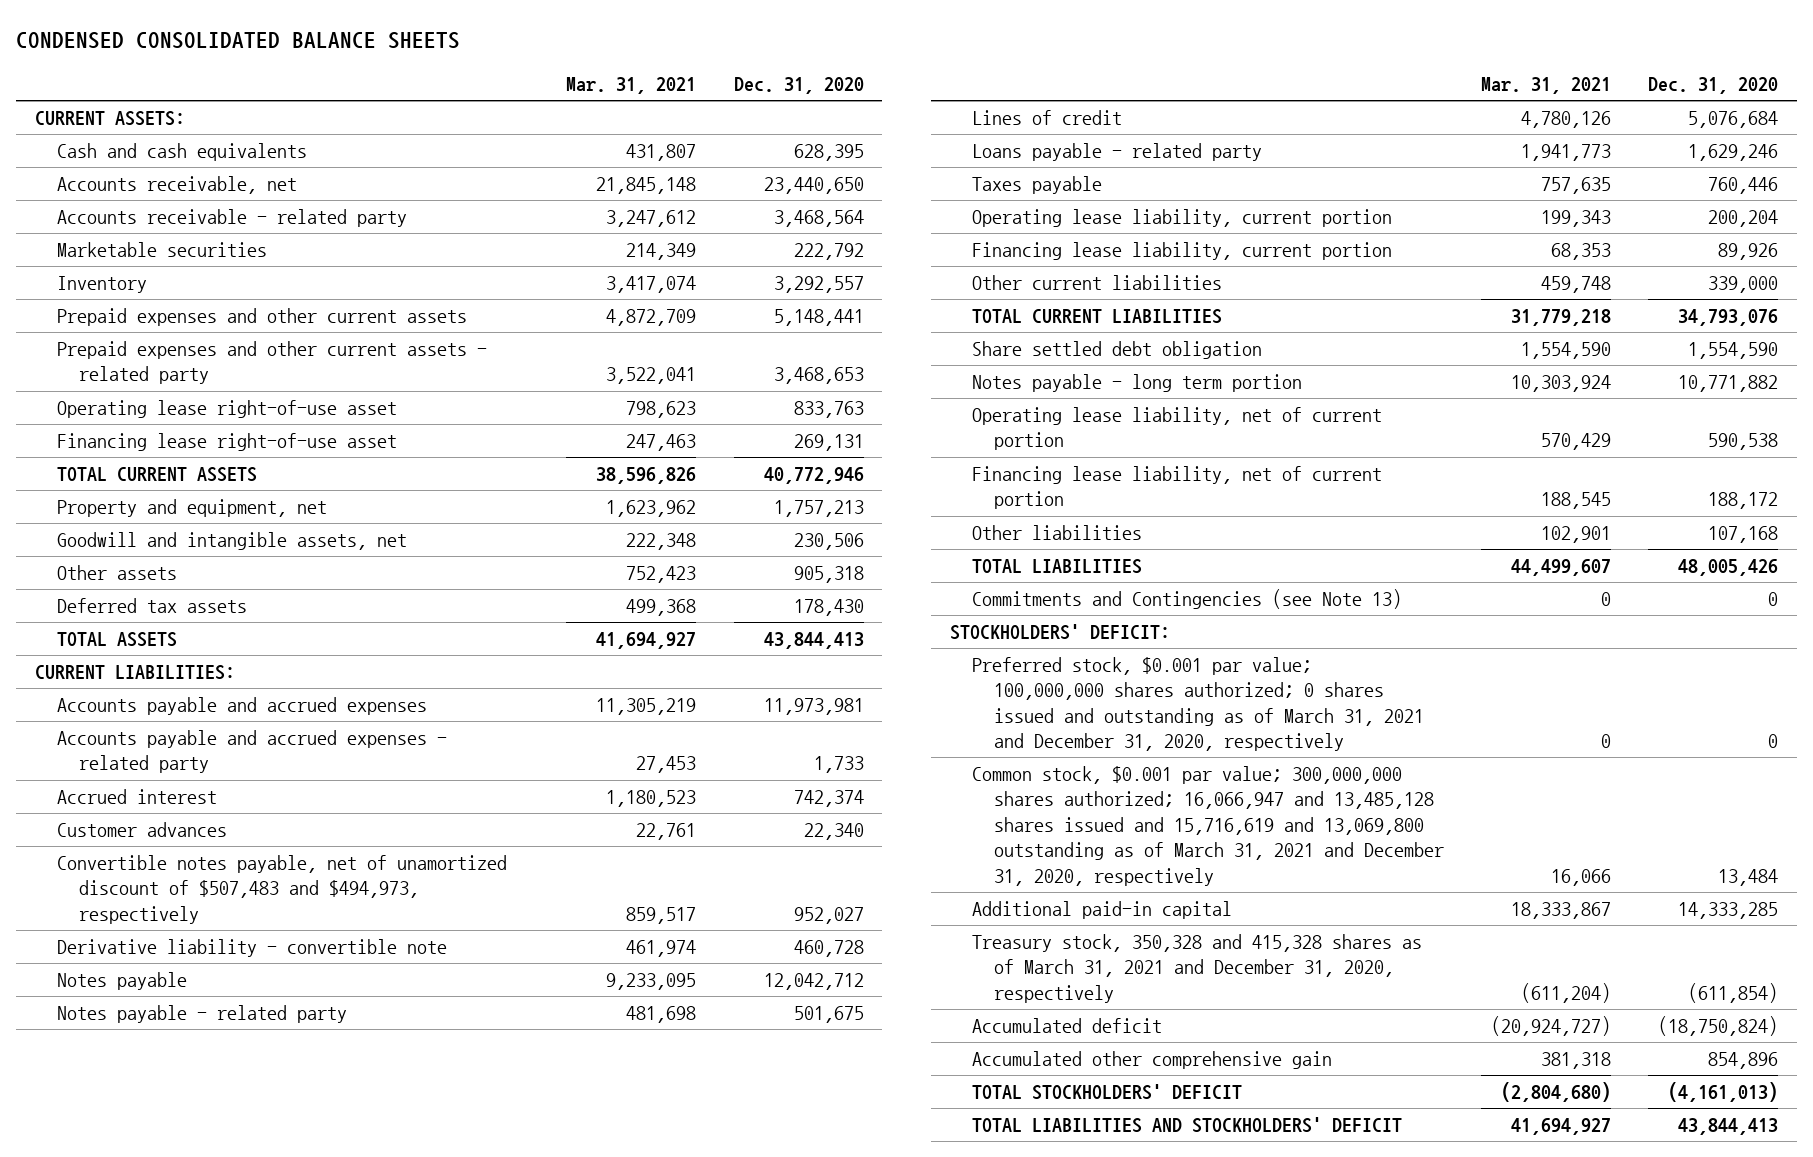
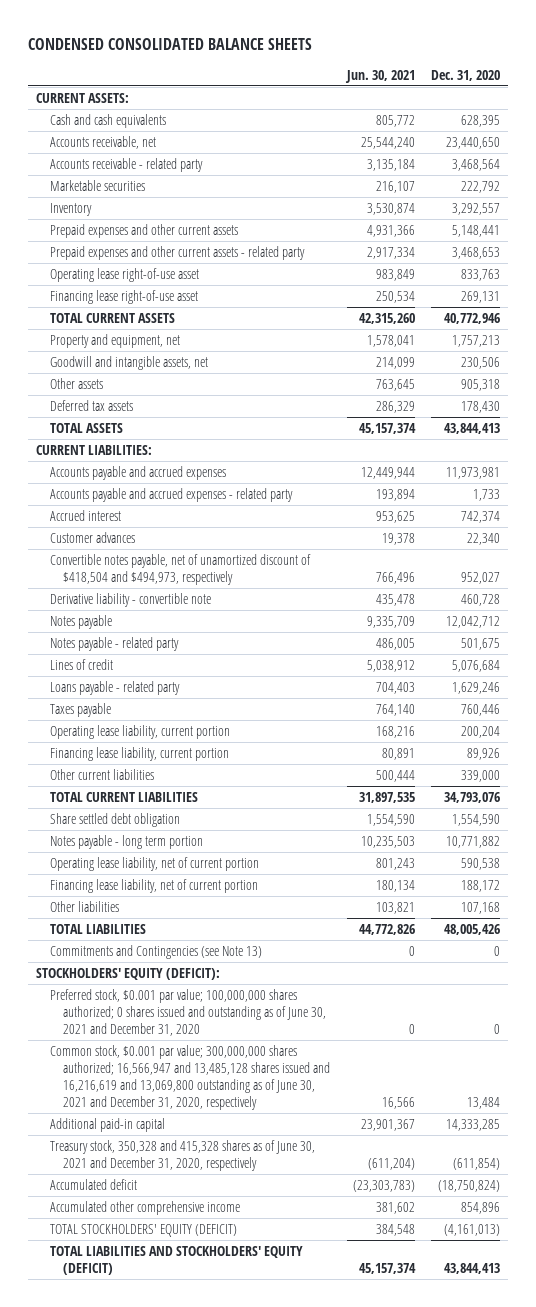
- | Mar. 31, 2021 | Dec. 31, 2020
+ | Jun. 30, 2021 | Dec. 31, 2020
- Convertible notes payable, net of unamortized discount of $507,483 and $494,973, respectively | 859,517 | 952,027
+ Convertible notes payable, net of unamortized discount of $418,504 and $494,973, respectively | 766,496 | 952,027
- STOCKHOLDERS' DEFICIT:
- Preferred stock, $0.001 par value; 100,000,000 shares authorized; 0 shares issued and outstanding as of March 31, 2021 and December 31, 2020, respectively | 0 | 0
- Common stock, $0.001 par value; 300,000,000 shares authorized; 16,066,947 and 13,485,128 shares issued and 15,716,619 and 13,069,800 outstanding as of March 31, 2021 and December 31, 2020, respectively | 16,066 | 13,484
+ STOCKHOLDERS' EQUITY (DEFICIT):
+ Preferred stock, $0.001 par value; 100,000,000 shares authorized; 0 shares issued and outstanding as of June 30, 2021 and December 31, 2020 | 0 | 0
+ Common stock, $0.001 par value; 300,000,000 shares authorized; 16,566,947 and 13,485,128 shares issued and 16,216,619 and 13,069,800 outstanding as of June 30, 2021 and December 31, 2020, respectively | 16,566 | 13,484
- Treasury stock, 350,328 and 415,328 shares as of March 31, 2021 and December 31, 2020, respectively | (611,204) | (611,854)
+ Treasury stock, 350,328 and 415,328 shares as of June 30, 2021 and December 31, 2020, respectively | (611,204) | (611,854)
- Accumulated other comprehensive gain | 381,318 | 854,896
- TOTAL STOCKHOLDERS' DEFICIT | (2,804,680) | (4,161,013)
- TOTAL LIABILITIES AND STOCKHOLDERS' DEFICIT | 41,694,927 | 43,844,413
+ Accumulated other comprehensive income | 381,602 | 854,896
+ TOTAL STOCKHOLDERS' EQUITY (DEFICIT) | 384,548 | (4,161,013)
+ TOTAL LIABILITIES AND STOCKHOLDERS' EQUITY (DEFICIT) | 45,157,374 | 43,844,413

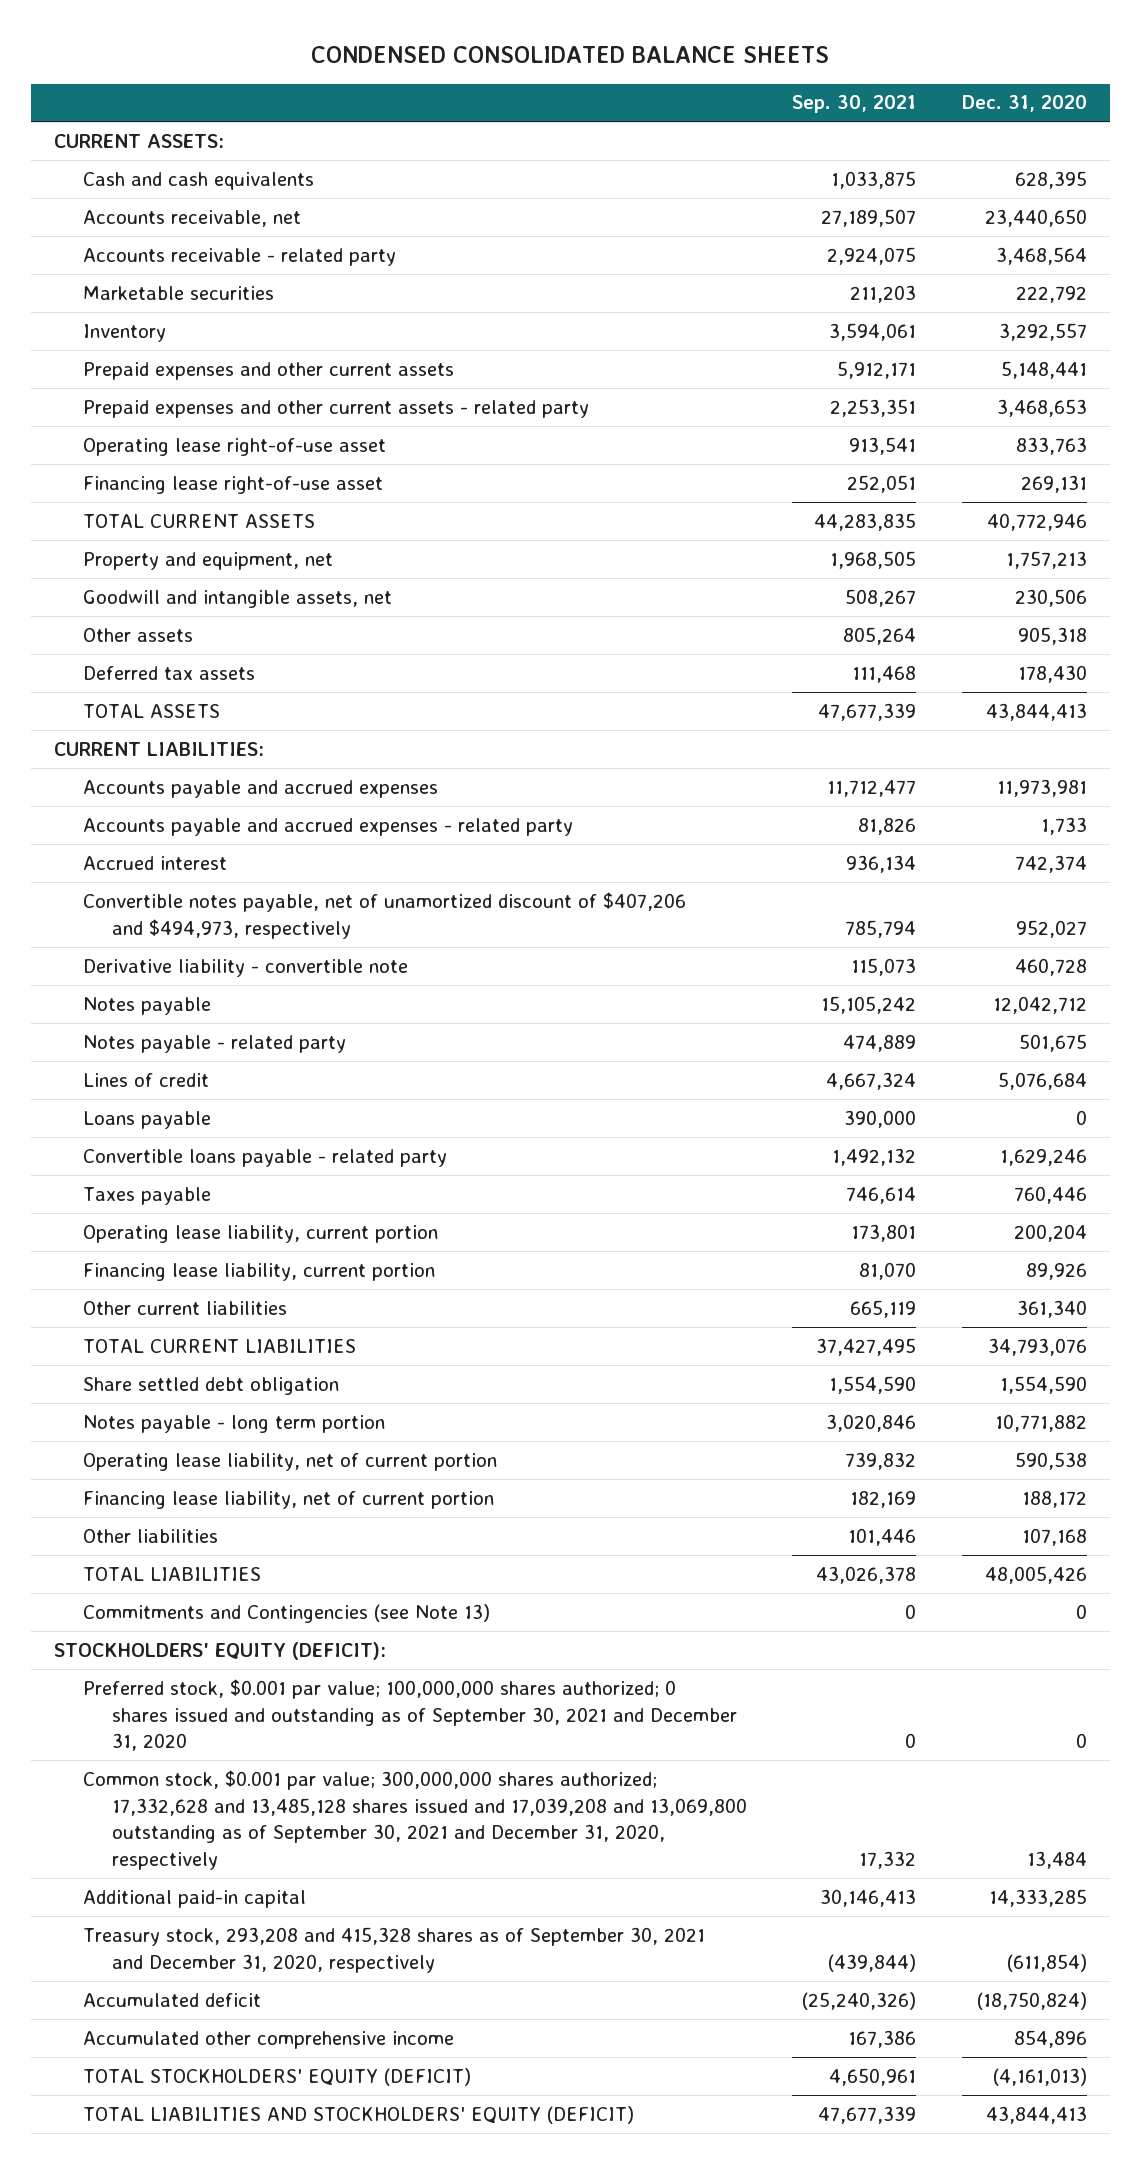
- | Jun. 30, 2021 | Dec. 31, 2020
+ | Sep. 30, 2021 | Dec. 31, 2020
- Customer advances | 19,378 | 22,340
- Convertible notes payable, net of unamortized discount of $418,504 and $494,973, respectively | 766,496 | 952,027
+ Convertible notes payable, net of unamortized discount of $407,206 and $494,973, respectively | 785,794 | 952,027
- Loans payable - related party | 704,403 | 1,629,246
+ Loans payable | 390,000 | 0
+ Convertible loans payable - related party | 1,492,132 | 1,629,246
- Other current liabilities | 500,444 | 339,000
+ Other current liabilities | 665,119 | 361,340
- Preferred stock, $0.001 par value; 100,000,000 shares authorized; 0 shares issued and outstanding as of June 30, 2021 and December 31, 2020 | 0 | 0
- Common stock, $0.001 par value; 300,000,000 shares authorized; 16,566,947 and 13,485,128 shares issued and 16,216,619 and 13,069,800 outstanding as of June 30, 2021 and December 31, 2020, respectively | 16,566 | 13,484
+ Preferred stock, $0.001 par value; 100,000,000 shares authorized; 0 shares issued and outstanding as of September 30, 2021 and December 31, 2020 | 0 | 0
+ Common stock, $0.001 par value; 300,000,000 shares authorized; 17,332,628 and 13,485,128 shares issued and 17,039,208 and 13,069,800 outstanding as of September 30, 2021 and December 31, 2020, respectively | 17,332 | 13,484
- Treasury stock, 350,328 and 415,328 shares as of June 30, 2021 and December 31, 2020, respectively | (611,204) | (611,854)
+ Treasury stock, 293,208 and 415,328 shares as of September 30, 2021 and December 31, 2020, respectively | (439,844) | (611,854)

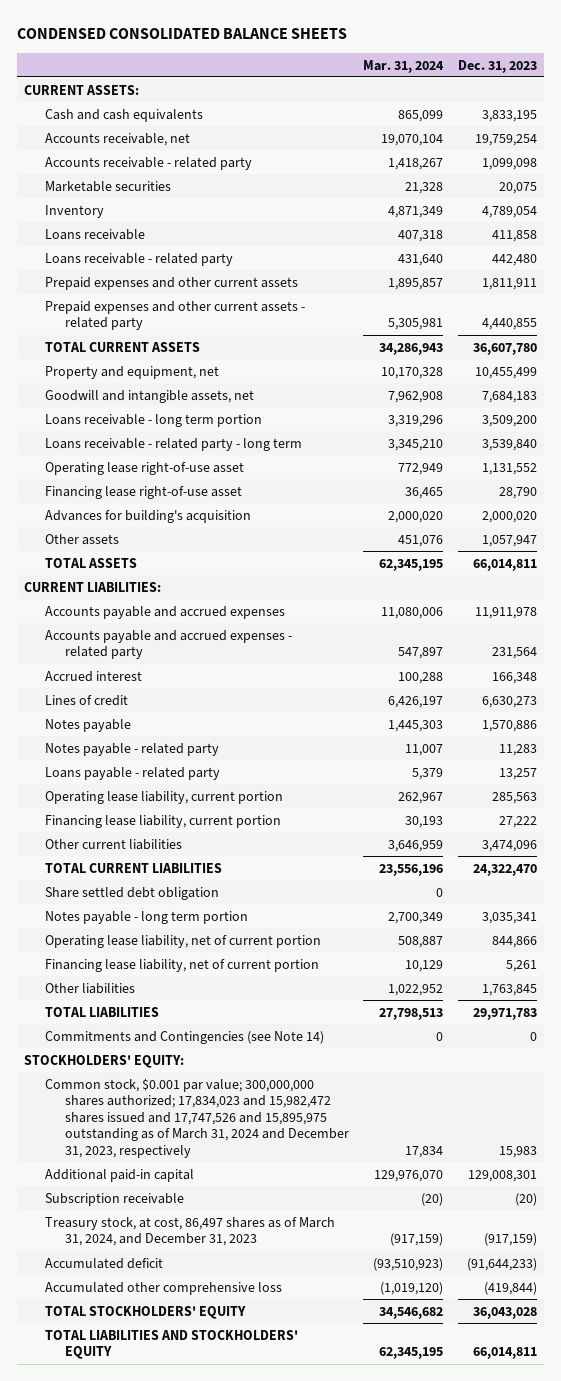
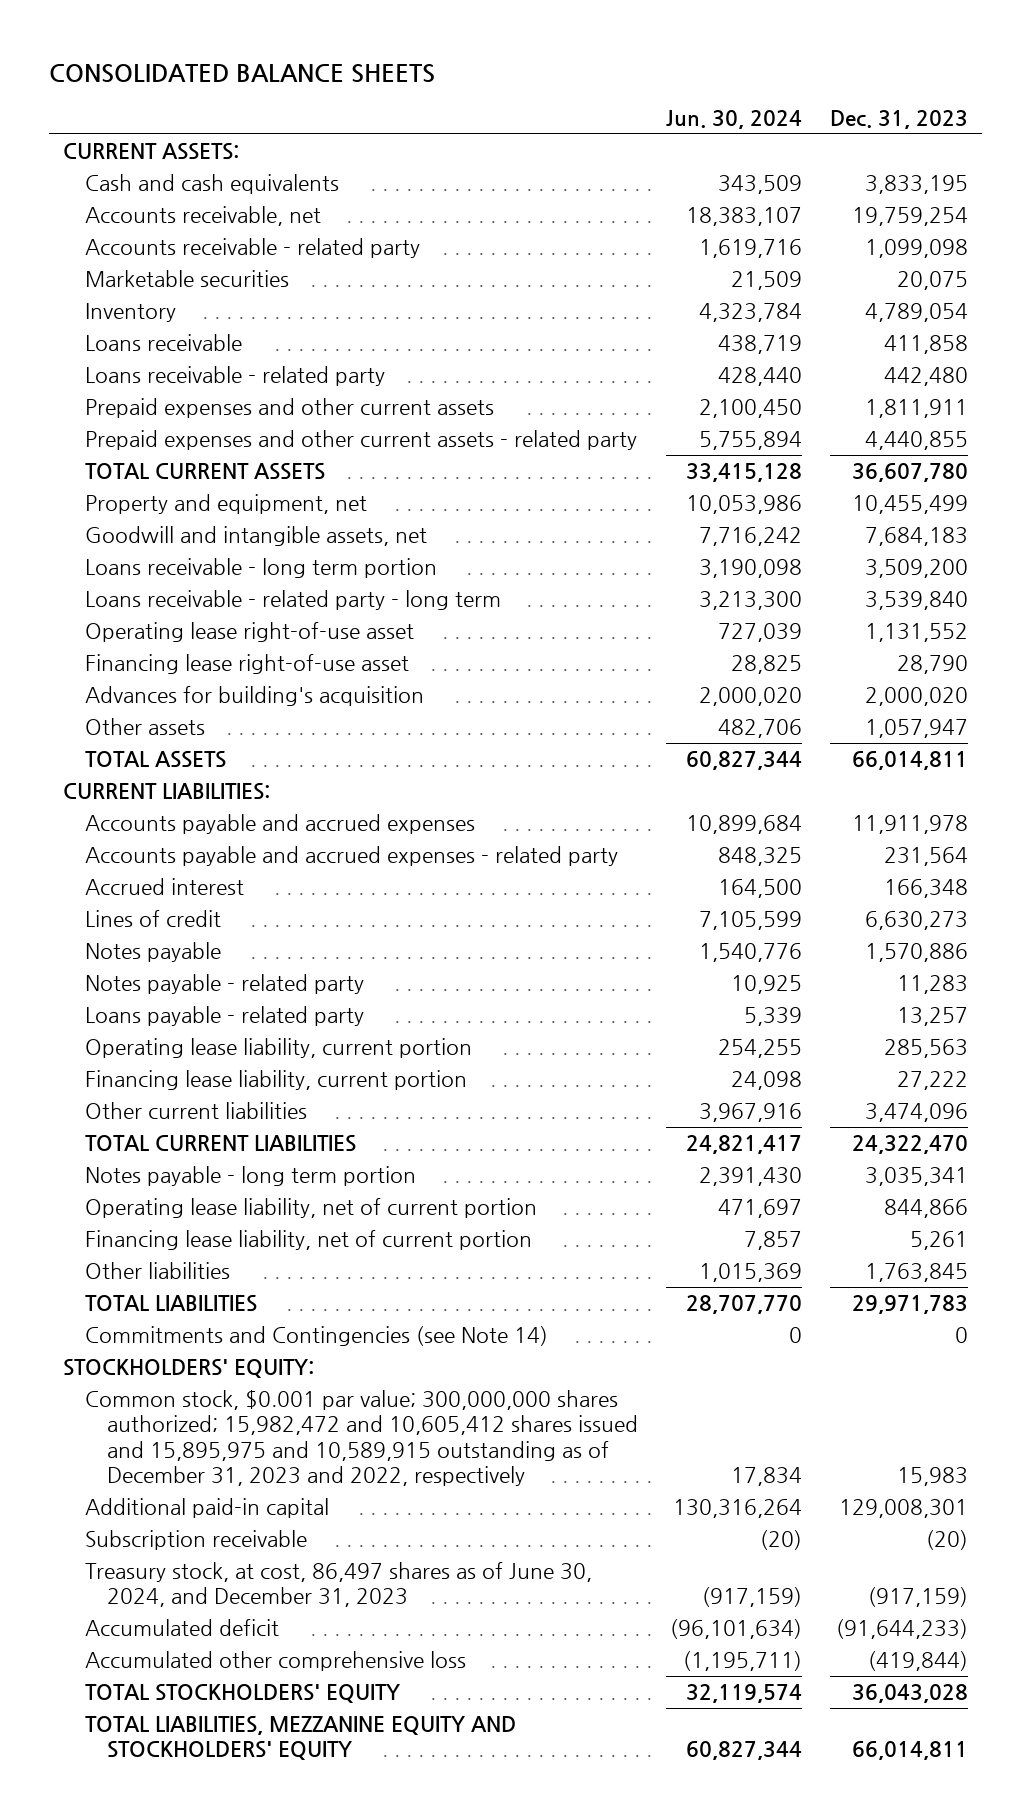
- CONDENSED CONSOLIDATED BALANCE SHEETS
+ CONSOLIDATED BALANCE SHEETS
- | Mar. 31, 2024 | Dec. 31, 2023
+ | Jun. 30, 2024 | Dec. 31, 2023
- Share settled debt obligation | 0 |
- Common stock, $0.001 par value; 300,000,000 shares authorized; 17,834,023 and 15,982,472 shares issued and 17,747,526 and 15,895,975 outstanding as of March 31, 2024 and December 31, 2023, respectively | 17,834 | 15,983
+ Common stock, $0.001 par value; 300,000,000 shares authorized; 15,982,472 and 10,605,412 shares issued and 15,895,975 and 10,589,915 outstanding as of December 31, 2023 and 2022, respectively | 17,834 | 15,983
- Treasury stock, at cost, 86,497 shares as of March 31, 2024, and December 31, 2023 | (917,159) | (917,159)
+ Treasury stock, at cost, 86,497 shares as of June 30, 2024, and December 31, 2023 | (917,159) | (917,159)
- TOTAL LIABILITIES AND STOCKHOLDERS' EQUITY | 62,345,195 | 66,014,811
+ TOTAL LIABILITIES, MEZZANINE EQUITY AND STOCKHOLDERS' EQUITY | 60,827,344 | 66,014,811

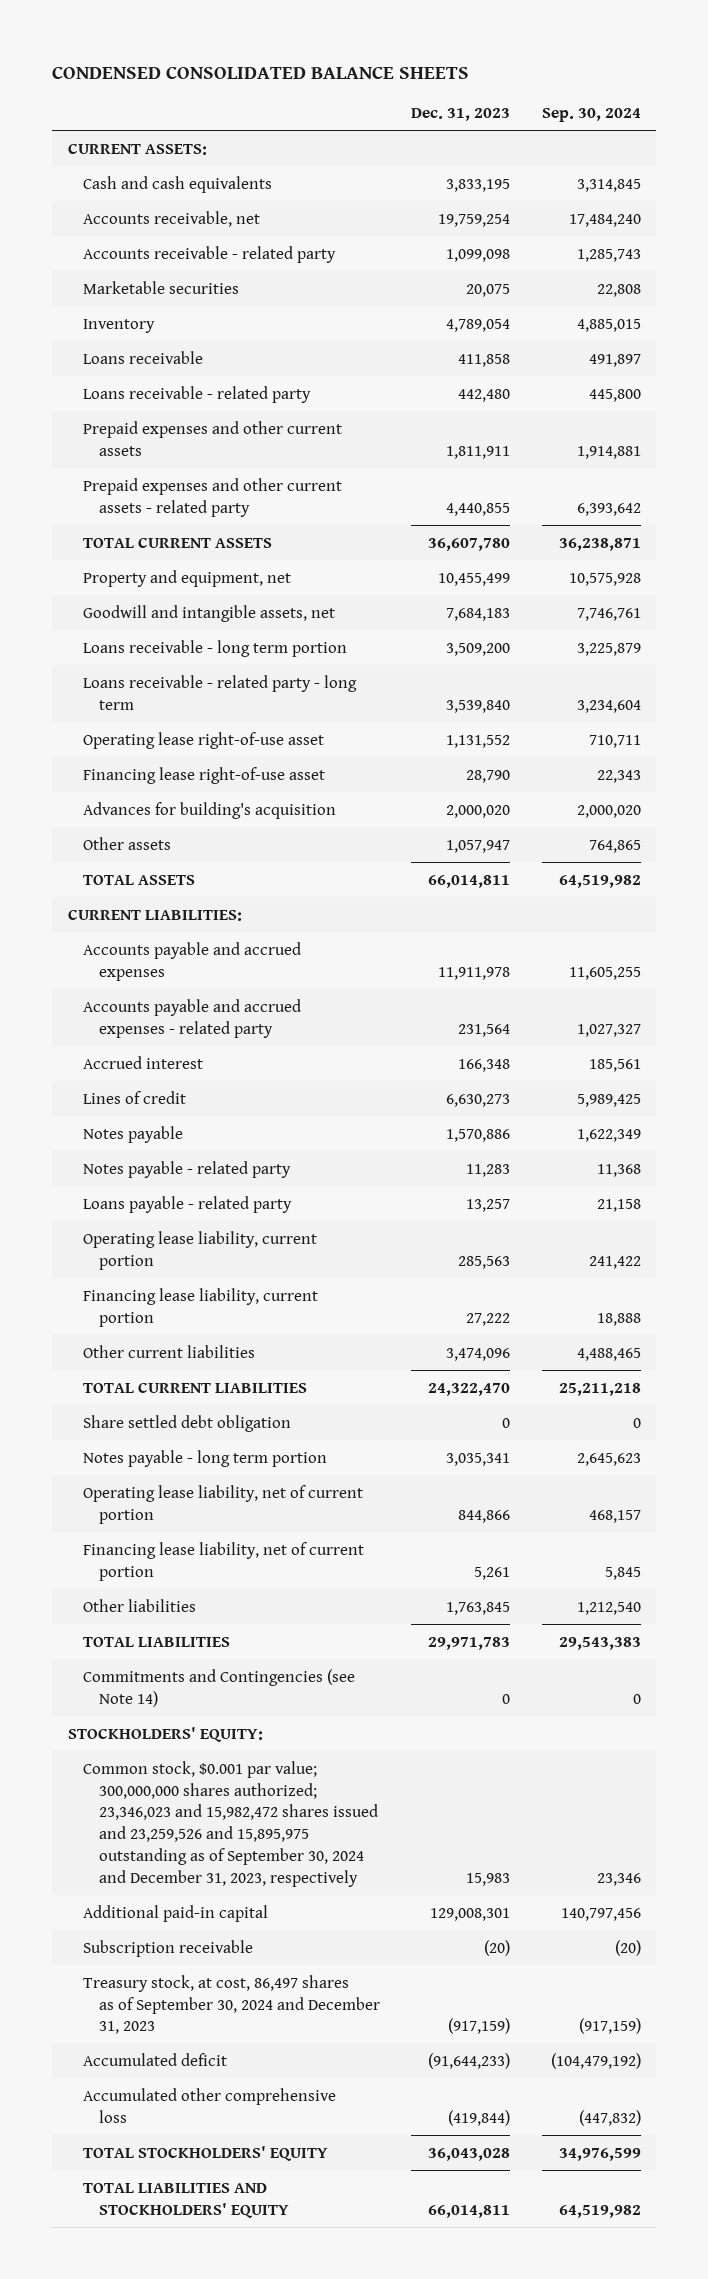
- CONSOLIDATED BALANCE SHEETS
+ CONDENSED CONSOLIDATED BALANCE SHEETS
- | Jun. 30, 2024 | Dec. 31, 2023
+ | Dec. 31, 2023 | Sep. 30, 2024
+ Share settled debt obligation | 0 | 0
- Common stock, $0.001 par value; 300,000,000 shares authorized; 15,982,472 and 10,605,412 shares issued and 15,895,975 and 10,589,915 outstanding as of December 31, 2023 and 2022, respectively | 17,834 | 15,983
+ Common stock, $0.001 par value; 300,000,000 shares authorized; 23,346,023 and 15,982,472 shares issued and 23,259,526 and 15,895,975 outstanding as of September 30, 2024 and December 31, 2023, respectively | 15,983 | 23,346
- Treasury stock, at cost, 86,497 shares as of June 30, 2024, and December 31, 2023 | (917,159) | (917,159)
+ Treasury stock, at cost, 86,497 shares as of September 30, 2024 and December 31, 2023 | (917,159) | (917,159)
- TOTAL LIABILITIES, MEZZANINE EQUITY AND STOCKHOLDERS' EQUITY | 60,827,344 | 66,014,811
+ TOTAL LIABILITIES AND STOCKHOLDERS' EQUITY | 66,014,811 | 64,519,982

